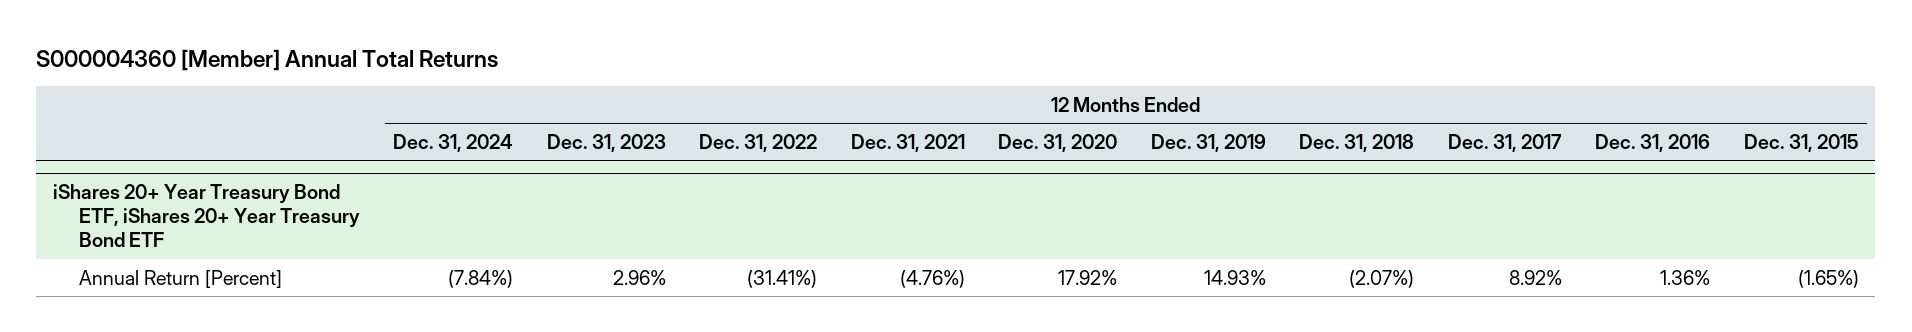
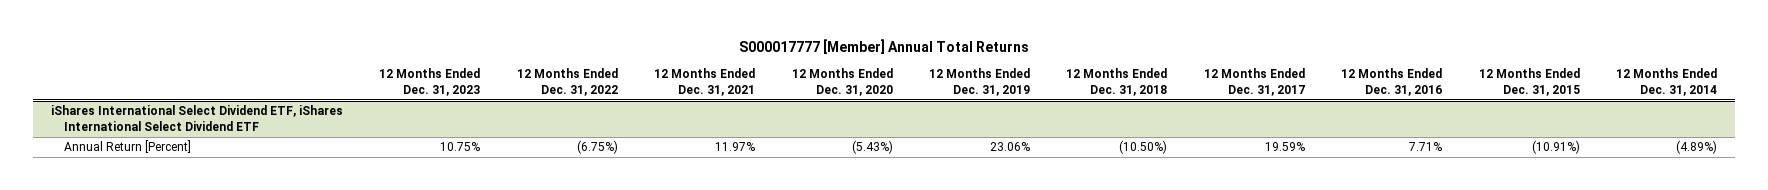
- S000004360 [Member] Annual Total Returns
+ S000017777 [Member] Annual Total Returns
- | 12 Months Ended Dec. 31, 2024 | 12 Months Ended Dec. 31, 2023 | 12 Months Ended Dec. 31, 2022 | 12 Months Ended Dec. 31, 2021 | 12 Months Ended Dec. 31, 2020 | 12 Months Ended Dec. 31, 2019 | 12 Months Ended Dec. 31, 2018 | 12 Months Ended Dec. 31, 2017 | 12 Months Ended Dec. 31, 2016 | 12 Months Ended Dec. 31, 2015
+ | 12 Months Ended Dec. 31, 2023 | 12 Months Ended Dec. 31, 2022 | 12 Months Ended Dec. 31, 2021 | 12 Months Ended Dec. 31, 2020 | 12 Months Ended Dec. 31, 2019 | 12 Months Ended Dec. 31, 2018 | 12 Months Ended Dec. 31, 2017 | 12 Months Ended Dec. 31, 2016 | 12 Months Ended Dec. 31, 2015 | 12 Months Ended Dec. 31, 2014
- iShares 20+ Year Treasury Bond ETF, iShares 20+ Year Treasury Bond ETF
- Annual Return [Percent] | (7.84%) | 2.96% | (31.41%) | (4.76%) | 17.92% | 14.93% | (2.07%) | 8.92% | 1.36% | (1.65%)
+ iShares International Select Dividend ETF, iShares International Select Dividend ETF
+ Annual Return [Percent] | 10.75% | (6.75%) | 11.97% | (5.43%) | 23.06% | (10.50%) | 19.59% | 7.71% | (10.91%) | (4.89%)

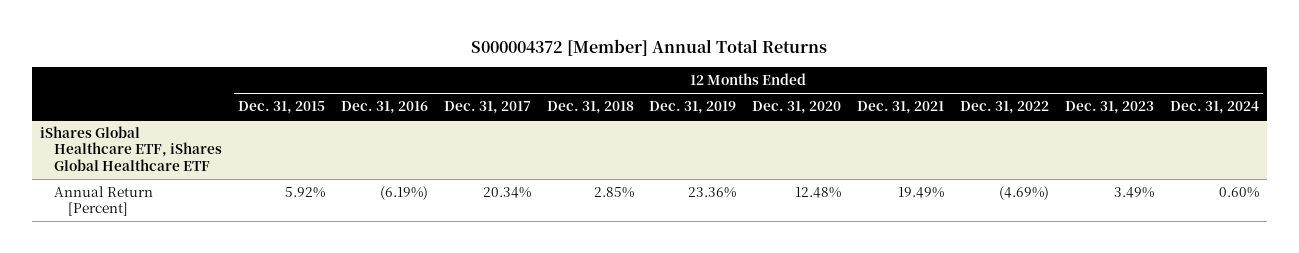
- S000017777 [Member] Annual Total Returns
+ S000004372 [Member] Annual Total Returns
- | 12 Months Ended Dec. 31, 2023 | 12 Months Ended Dec. 31, 2022 | 12 Months Ended Dec. 31, 2021 | 12 Months Ended Dec. 31, 2020 | 12 Months Ended Dec. 31, 2019 | 12 Months Ended Dec. 31, 2018 | 12 Months Ended Dec. 31, 2017 | 12 Months Ended Dec. 31, 2016 | 12 Months Ended Dec. 31, 2015 | 12 Months Ended Dec. 31, 2014
+ | 12 Months Ended Dec. 31, 2015 | 12 Months Ended Dec. 31, 2016 | 12 Months Ended Dec. 31, 2017 | 12 Months Ended Dec. 31, 2018 | 12 Months Ended Dec. 31, 2019 | 12 Months Ended Dec. 31, 2020 | 12 Months Ended Dec. 31, 2021 | 12 Months Ended Dec. 31, 2022 | 12 Months Ended Dec. 31, 2023 | 12 Months Ended Dec. 31, 2024
- iShares International Select Dividend ETF, iShares International Select Dividend ETF
- Annual Return [Percent] | 10.75% | (6.75%) | 11.97% | (5.43%) | 23.06% | (10.50%) | 19.59% | 7.71% | (10.91%) | (4.89%)
+ iShares Global Healthcare ETF, iShares Global Healthcare ETF
+ Annual Return [Percent] | 5.92% | (6.19%) | 20.34% | 2.85% | 23.36% | 12.48% | 19.49% | (4.69%) | 3.49% | 0.60%

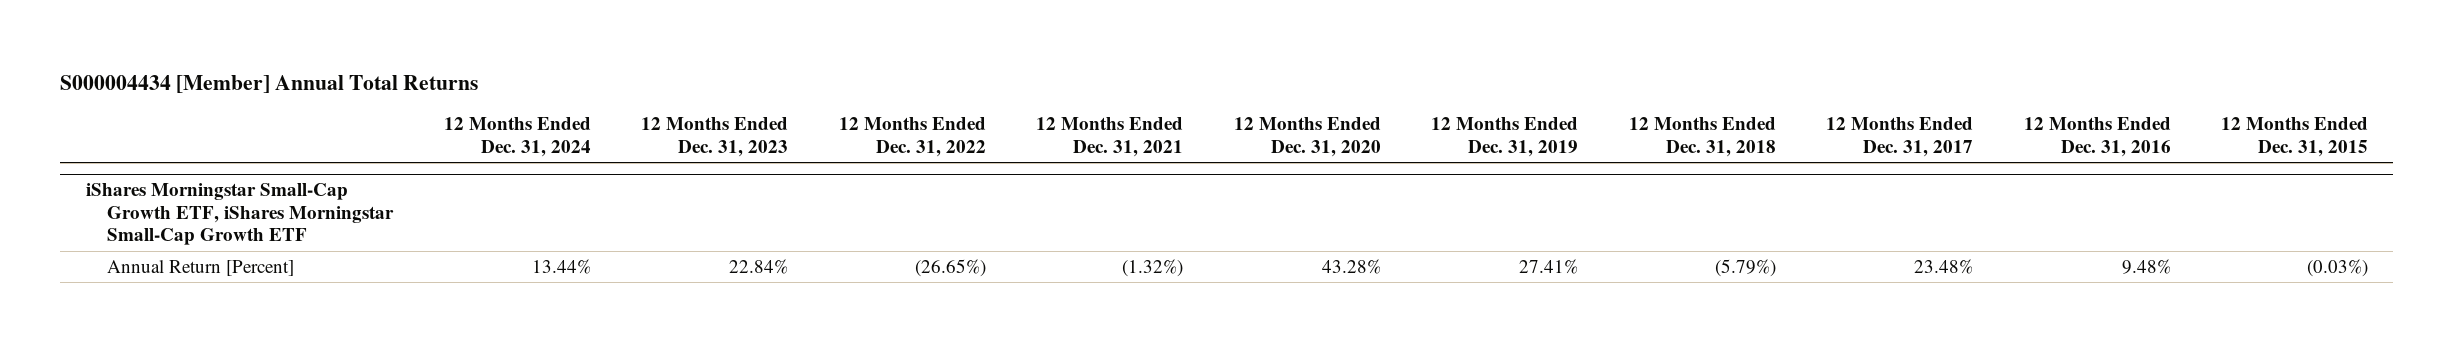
- S000004372 [Member] Annual Total Returns
+ S000004434 [Member] Annual Total Returns
- | 12 Months Ended Dec. 31, 2015 | 12 Months Ended Dec. 31, 2016 | 12 Months Ended Dec. 31, 2017 | 12 Months Ended Dec. 31, 2018 | 12 Months Ended Dec. 31, 2019 | 12 Months Ended Dec. 31, 2020 | 12 Months Ended Dec. 31, 2021 | 12 Months Ended Dec. 31, 2022 | 12 Months Ended Dec. 31, 2023 | 12 Months Ended Dec. 31, 2024
+ | 12 Months Ended Dec. 31, 2024 | 12 Months Ended Dec. 31, 2023 | 12 Months Ended Dec. 31, 2022 | 12 Months Ended Dec. 31, 2021 | 12 Months Ended Dec. 31, 2020 | 12 Months Ended Dec. 31, 2019 | 12 Months Ended Dec. 31, 2018 | 12 Months Ended Dec. 31, 2017 | 12 Months Ended Dec. 31, 2016 | 12 Months Ended Dec. 31, 2015
- iShares Global Healthcare ETF, iShares Global Healthcare ETF
- Annual Return [Percent] | 5.92% | (6.19%) | 20.34% | 2.85% | 23.36% | 12.48% | 19.49% | (4.69%) | 3.49% | 0.60%
+ iShares Morningstar Small-Cap Growth ETF, iShares Morningstar Small-Cap Growth ETF
+ Annual Return [Percent] | 13.44% | 22.84% | (26.65%) | (1.32%) | 43.28% | 27.41% | (5.79%) | 23.48% | 9.48% | (0.03%)

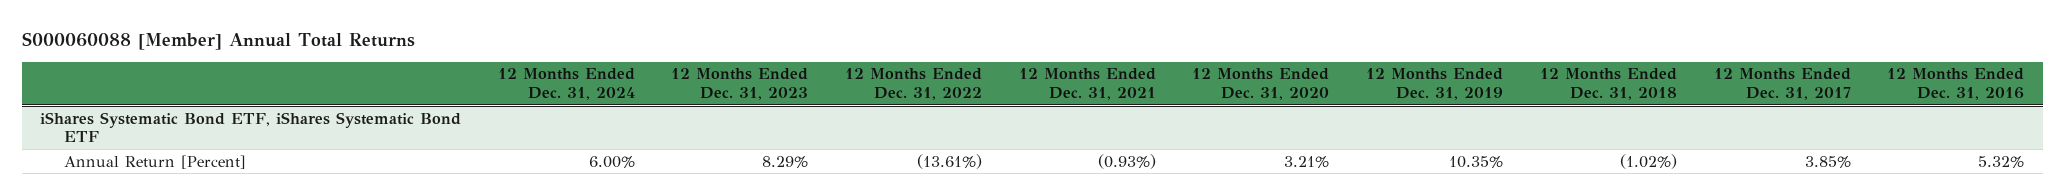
- S000004434 [Member] Annual Total Returns
+ S000060088 [Member] Annual Total Returns
- | 12 Months Ended Dec. 31, 2024 | 12 Months Ended Dec. 31, 2023 | 12 Months Ended Dec. 31, 2022 | 12 Months Ended Dec. 31, 2021 | 12 Months Ended Dec. 31, 2020 | 12 Months Ended Dec. 31, 2019 | 12 Months Ended Dec. 31, 2018 | 12 Months Ended Dec. 31, 2017 | 12 Months Ended Dec. 31, 2016 | 12 Months Ended Dec. 31, 2015
+ | 12 Months Ended Dec. 31, 2024 | 12 Months Ended Dec. 31, 2023 | 12 Months Ended Dec. 31, 2022 | 12 Months Ended Dec. 31, 2021 | 12 Months Ended Dec. 31, 2020 | 12 Months Ended Dec. 31, 2019 | 12 Months Ended Dec. 31, 2018 | 12 Months Ended Dec. 31, 2017 | 12 Months Ended Dec. 31, 2016
- iShares Morningstar Small-Cap Growth ETF, iShares Morningstar Small-Cap Growth ETF
- Annual Return [Percent] | 13.44% | 22.84% | (26.65%) | (1.32%) | 43.28% | 27.41% | (5.79%) | 23.48% | 9.48% | (0.03%)
+ iShares Systematic Bond ETF, iShares Systematic Bond ETF
+ Annual Return [Percent] | 6.00% | 8.29% | (13.61%) | (0.93%) | 3.21% | 10.35% | (1.02%) | 3.85% | 5.32%

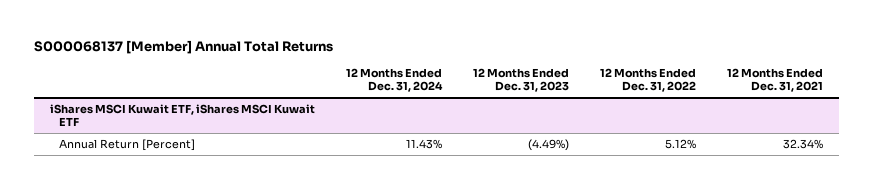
- S000060088 [Member] Annual Total Returns
+ S000068137 [Member] Annual Total Returns
- | 12 Months Ended Dec. 31, 2024 | 12 Months Ended Dec. 31, 2023 | 12 Months Ended Dec. 31, 2022 | 12 Months Ended Dec. 31, 2021 | 12 Months Ended Dec. 31, 2020 | 12 Months Ended Dec. 31, 2019 | 12 Months Ended Dec. 31, 2018 | 12 Months Ended Dec. 31, 2017 | 12 Months Ended Dec. 31, 2016
+ | 12 Months Ended Dec. 31, 2024 | 12 Months Ended Dec. 31, 2023 | 12 Months Ended Dec. 31, 2022 | 12 Months Ended Dec. 31, 2021
- iShares Systematic Bond ETF, iShares Systematic Bond ETF
- Annual Return [Percent] | 6.00% | 8.29% | (13.61%) | (0.93%) | 3.21% | 10.35% | (1.02%) | 3.85% | 5.32%
+ iShares MSCI Kuwait ETF, iShares MSCI Kuwait ETF
+ Annual Return [Percent] | 11.43% | (4.49%) | 5.12% | 32.34%

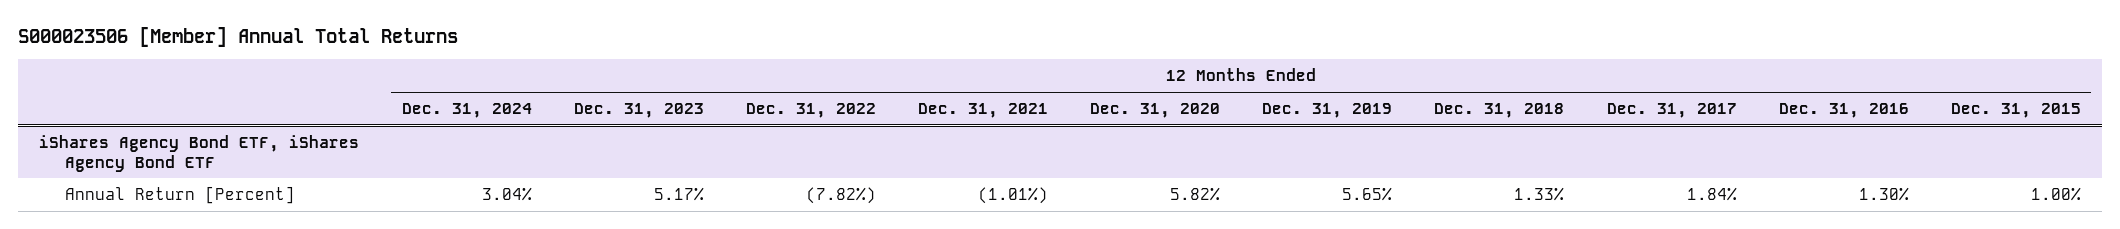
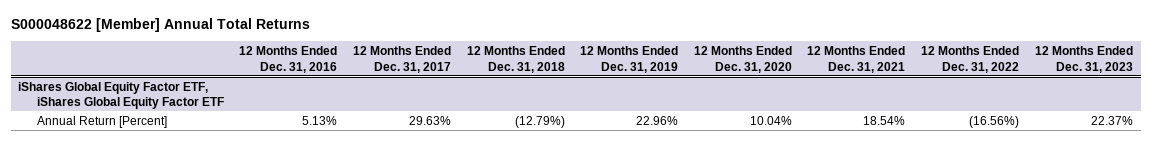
- S000023506 [Member] Annual Total Returns
+ S000048622 [Member] Annual Total Returns
- | 12 Months Ended Dec. 31, 2024 | 12 Months Ended Dec. 31, 2023 | 12 Months Ended Dec. 31, 2022 | 12 Months Ended Dec. 31, 2021 | 12 Months Ended Dec. 31, 2020 | 12 Months Ended Dec. 31, 2019 | 12 Months Ended Dec. 31, 2018 | 12 Months Ended Dec. 31, 2017 | 12 Months Ended Dec. 31, 2016 | 12 Months Ended Dec. 31, 2015
+ | 12 Months Ended Dec. 31, 2016 | 12 Months Ended Dec. 31, 2017 | 12 Months Ended Dec. 31, 2018 | 12 Months Ended Dec. 31, 2019 | 12 Months Ended Dec. 31, 2020 | 12 Months Ended Dec. 31, 2021 | 12 Months Ended Dec. 31, 2022 | 12 Months Ended Dec. 31, 2023
- iShares Agency Bond ETF, iShares Agency Bond ETF
- Annual Return [Percent] | 3.04% | 5.17% | (7.82%) | (1.01%) | 5.82% | 5.65% | 1.33% | 1.84% | 1.30% | 1.00%
+ iShares Global Equity Factor ETF, iShares Global Equity Factor ETF
+ Annual Return [Percent] | 5.13% | 29.63% | (12.79%) | 22.96% | 10.04% | 18.54% | (16.56%) | 22.37%

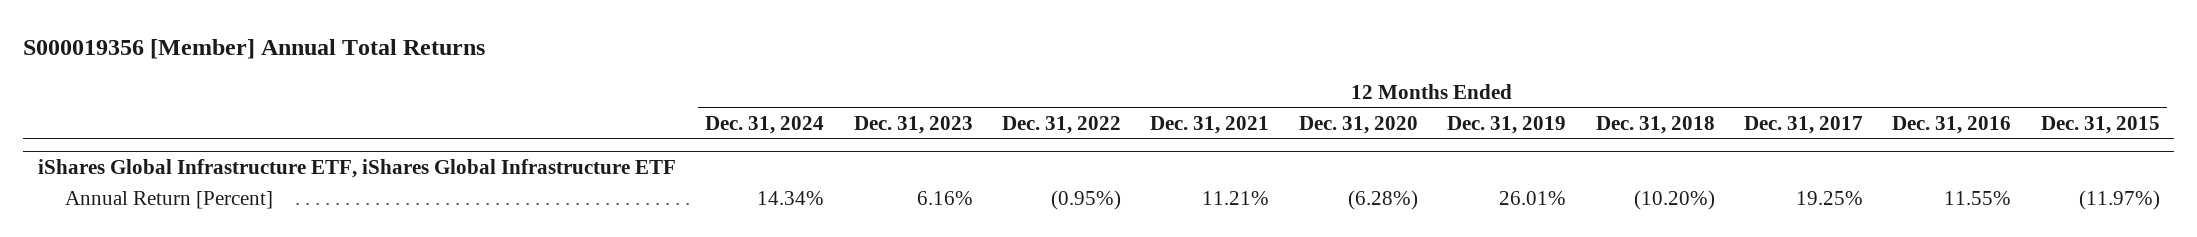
- S000048622 [Member] Annual Total Returns
+ S000019356 [Member] Annual Total Returns
- | 12 Months Ended Dec. 31, 2016 | 12 Months Ended Dec. 31, 2017 | 12 Months Ended Dec. 31, 2018 | 12 Months Ended Dec. 31, 2019 | 12 Months Ended Dec. 31, 2020 | 12 Months Ended Dec. 31, 2021 | 12 Months Ended Dec. 31, 2022 | 12 Months Ended Dec. 31, 2023
+ | 12 Months Ended Dec. 31, 2024 | 12 Months Ended Dec. 31, 2023 | 12 Months Ended Dec. 31, 2022 | 12 Months Ended Dec. 31, 2021 | 12 Months Ended Dec. 31, 2020 | 12 Months Ended Dec. 31, 2019 | 12 Months Ended Dec. 31, 2018 | 12 Months Ended Dec. 31, 2017 | 12 Months Ended Dec. 31, 2016 | 12 Months Ended Dec. 31, 2015
- iShares Global Equity Factor ETF, iShares Global Equity Factor ETF
- Annual Return [Percent] | 5.13% | 29.63% | (12.79%) | 22.96% | 10.04% | 18.54% | (16.56%) | 22.37%
+ iShares Global Infrastructure ETF, iShares Global Infrastructure ETF
+ Annual Return [Percent] | 14.34% | 6.16% | (0.95%) | 11.21% | (6.28%) | 26.01% | (10.20%) | 19.25% | 11.55% | (11.97%)

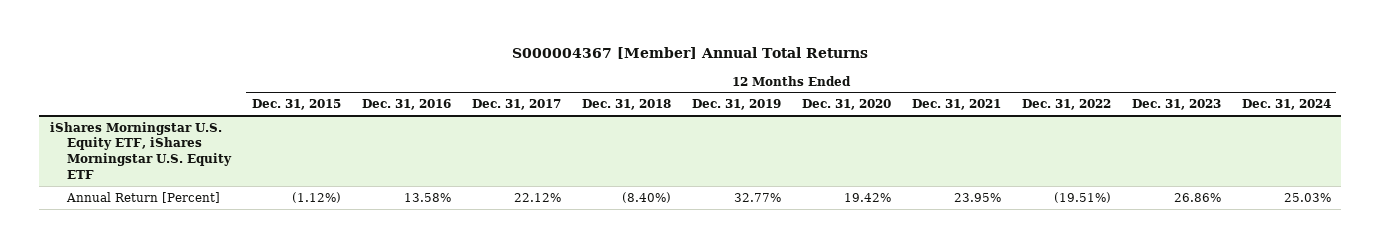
- S000019356 [Member] Annual Total Returns
+ S000004367 [Member] Annual Total Returns
- | 12 Months Ended Dec. 31, 2024 | 12 Months Ended Dec. 31, 2023 | 12 Months Ended Dec. 31, 2022 | 12 Months Ended Dec. 31, 2021 | 12 Months Ended Dec. 31, 2020 | 12 Months Ended Dec. 31, 2019 | 12 Months Ended Dec. 31, 2018 | 12 Months Ended Dec. 31, 2017 | 12 Months Ended Dec. 31, 2016 | 12 Months Ended Dec. 31, 2015
+ | 12 Months Ended Dec. 31, 2015 | 12 Months Ended Dec. 31, 2016 | 12 Months Ended Dec. 31, 2017 | 12 Months Ended Dec. 31, 2018 | 12 Months Ended Dec. 31, 2019 | 12 Months Ended Dec. 31, 2020 | 12 Months Ended Dec. 31, 2021 | 12 Months Ended Dec. 31, 2022 | 12 Months Ended Dec. 31, 2023 | 12 Months Ended Dec. 31, 2024
- iShares Global Infrastructure ETF, iShares Global Infrastructure ETF
- Annual Return [Percent] | 14.34% | 6.16% | (0.95%) | 11.21% | (6.28%) | 26.01% | (10.20%) | 19.25% | 11.55% | (11.97%)
+ iShares Morningstar U.S. Equity ETF, iShares Morningstar U.S. Equity ETF
+ Annual Return [Percent] | (1.12%) | 13.58% | 22.12% | (8.40%) | 32.77% | 19.42% | 23.95% | (19.51%) | 26.86% | 25.03%

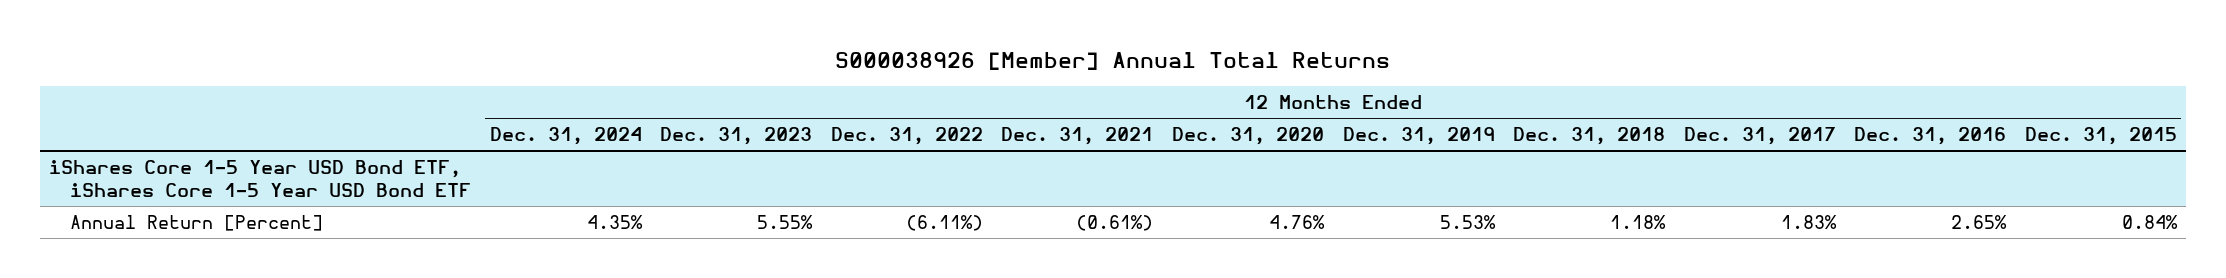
- S000004367 [Member] Annual Total Returns
+ S000038926 [Member] Annual Total Returns
- | 12 Months Ended Dec. 31, 2015 | 12 Months Ended Dec. 31, 2016 | 12 Months Ended Dec. 31, 2017 | 12 Months Ended Dec. 31, 2018 | 12 Months Ended Dec. 31, 2019 | 12 Months Ended Dec. 31, 2020 | 12 Months Ended Dec. 31, 2021 | 12 Months Ended Dec. 31, 2022 | 12 Months Ended Dec. 31, 2023 | 12 Months Ended Dec. 31, 2024
+ | 12 Months Ended Dec. 31, 2024 | 12 Months Ended Dec. 31, 2023 | 12 Months Ended Dec. 31, 2022 | 12 Months Ended Dec. 31, 2021 | 12 Months Ended Dec. 31, 2020 | 12 Months Ended Dec. 31, 2019 | 12 Months Ended Dec. 31, 2018 | 12 Months Ended Dec. 31, 2017 | 12 Months Ended Dec. 31, 2016 | 12 Months Ended Dec. 31, 2015
- iShares Morningstar U.S. Equity ETF, iShares Morningstar U.S. Equity ETF
- Annual Return [Percent] | (1.12%) | 13.58% | 22.12% | (8.40%) | 32.77% | 19.42% | 23.95% | (19.51%) | 26.86% | 25.03%
+ iShares Core 1-5 Year USD Bond ETF, iShares Core 1-5 Year USD Bond ETF
+ Annual Return [Percent] | 4.35% | 5.55% | (6.11%) | (0.61%) | 4.76% | 5.53% | 1.18% | 1.83% | 2.65% | 0.84%

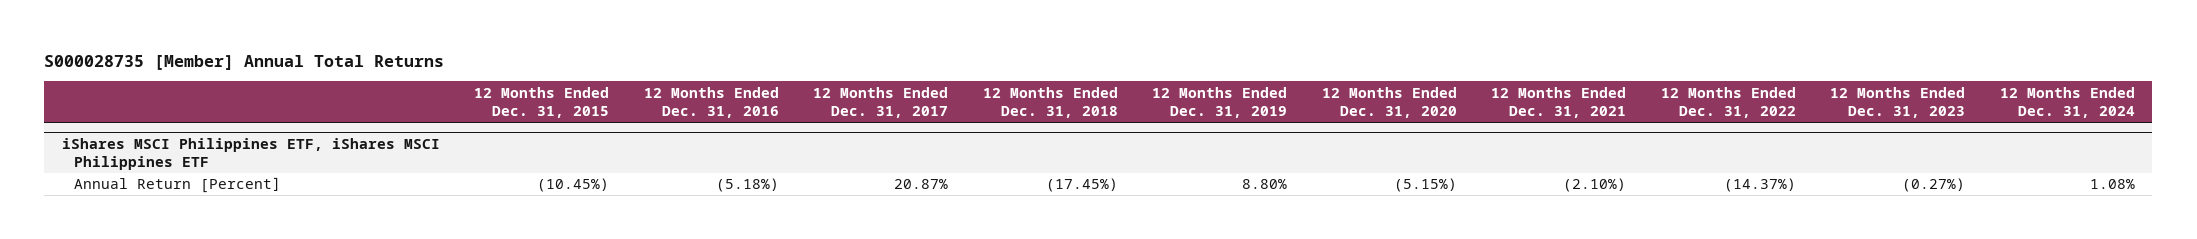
- S000038926 [Member] Annual Total Returns
+ S000028735 [Member] Annual Total Returns
- | 12 Months Ended Dec. 31, 2024 | 12 Months Ended Dec. 31, 2023 | 12 Months Ended Dec. 31, 2022 | 12 Months Ended Dec. 31, 2021 | 12 Months Ended Dec. 31, 2020 | 12 Months Ended Dec. 31, 2019 | 12 Months Ended Dec. 31, 2018 | 12 Months Ended Dec. 31, 2017 | 12 Months Ended Dec. 31, 2016 | 12 Months Ended Dec. 31, 2015
+ | 12 Months Ended Dec. 31, 2015 | 12 Months Ended Dec. 31, 2016 | 12 Months Ended Dec. 31, 2017 | 12 Months Ended Dec. 31, 2018 | 12 Months Ended Dec. 31, 2019 | 12 Months Ended Dec. 31, 2020 | 12 Months Ended Dec. 31, 2021 | 12 Months Ended Dec. 31, 2022 | 12 Months Ended Dec. 31, 2023 | 12 Months Ended Dec. 31, 2024
- iShares Core 1-5 Year USD Bond ETF, iShares Core 1-5 Year USD Bond ETF
- Annual Return [Percent] | 4.35% | 5.55% | (6.11%) | (0.61%) | 4.76% | 5.53% | 1.18% | 1.83% | 2.65% | 0.84%
+ iShares MSCI Philippines ETF, iShares MSCI Philippines ETF
+ Annual Return [Percent] | (10.45%) | (5.18%) | 20.87% | (17.45%) | 8.80% | (5.15%) | (2.10%) | (14.37%) | (0.27%) | 1.08%

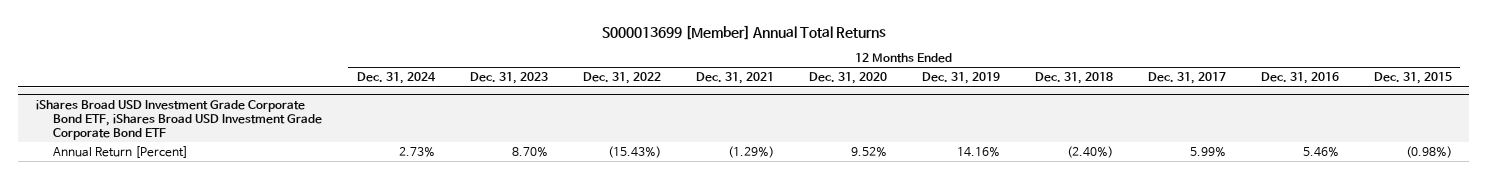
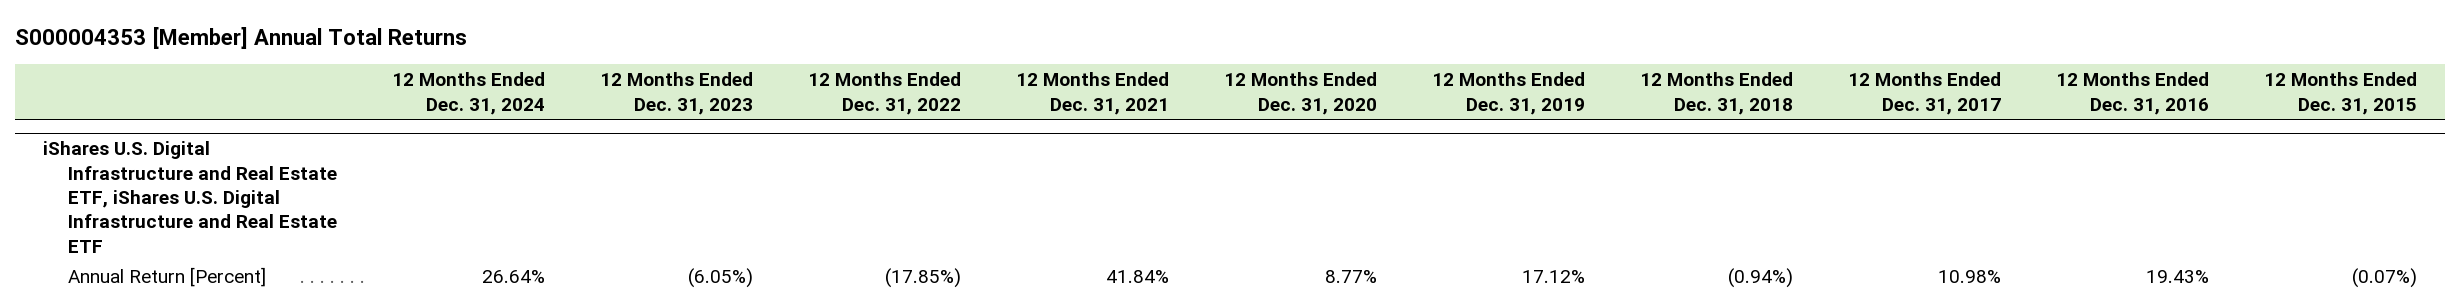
- S000013699 [Member] Annual Total Returns
+ S000004353 [Member] Annual Total Returns
- iShares Broad USD Investment Grade Corporate Bond ETF, iShares Broad USD Investment Grade Corporate Bond ETF
- Annual Return [Percent] | 2.73% | 8.70% | (15.43%) | (1.29%) | 9.52% | 14.16% | (2.40%) | 5.99% | 5.46% | (0.98%)
+ iShares U.S. Digital Infrastructure and Real Estate ETF, iShares U.S. Digital Infrastructure and Real Estate ETF
+ Annual Return [Percent] | 26.64% | (6.05%) | (17.85%) | 41.84% | 8.77% | 17.12% | (0.94%) | 10.98% | 19.43% | (0.07%)

